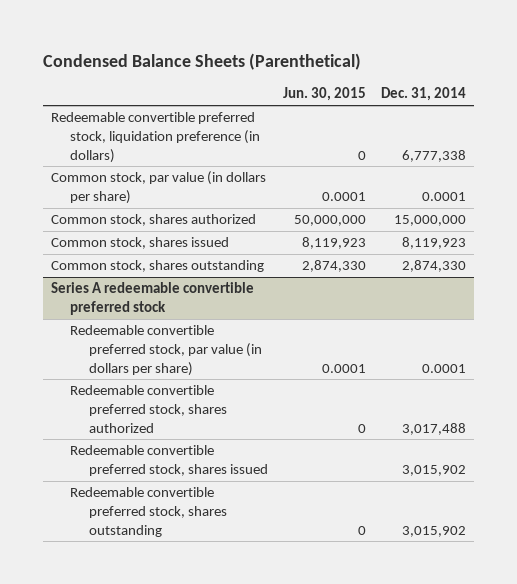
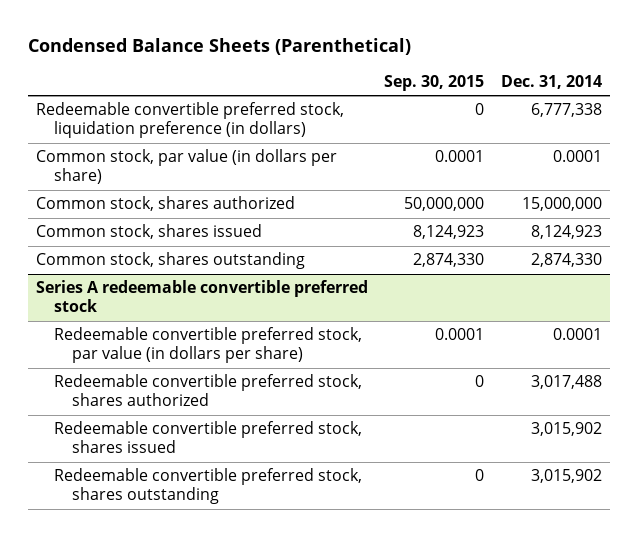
- | Jun. 30, 2015 | Dec. 31, 2014
+ | Sep. 30, 2015 | Dec. 31, 2014
- Common stock, shares issued | 8,119,923 | 8,119,923
+ Common stock, shares issued | 8,124,923 | 8,124,923

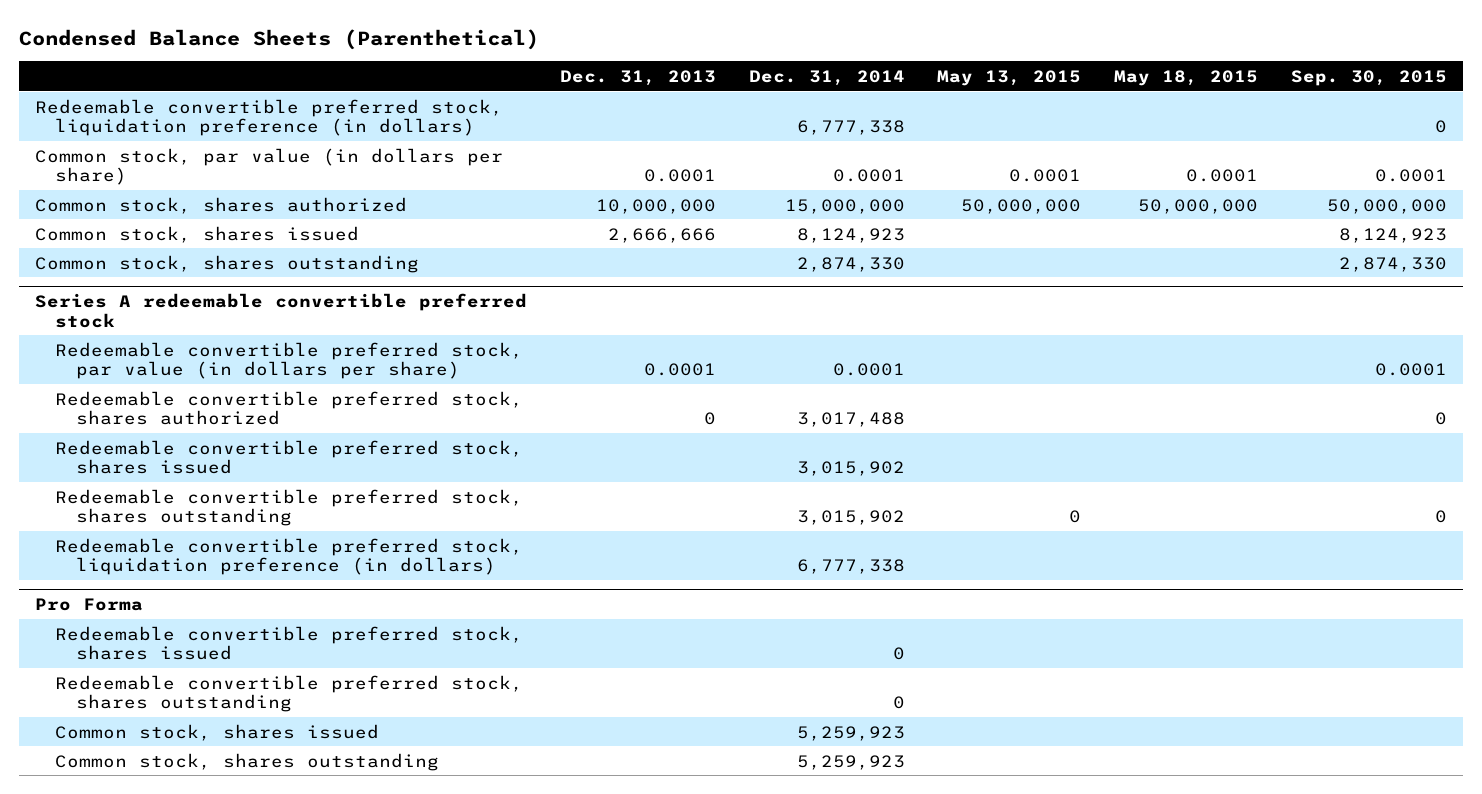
- | Sep. 30, 2015 | Dec. 31, 2014
+ | Dec. 31, 2013 | Dec. 31, 2014 | May 13, 2015 | May 18, 2015 | Sep. 30, 2015
@ Series A redeemable convertible preferred stock
+ Redeemable convertible preferred stock, liquidation preference (in dollars) | | 6,777,338 | | |
+ Pro Forma
+ Redeemable convertible preferred stock, shares issued | | 0 | | |
+ Redeemable convertible preferred stock, shares outstanding | | 0 | | |
+ Common stock, shares issued | | 5,259,923 | | |
+ Common stock, shares outstanding | | 5,259,923 | | |

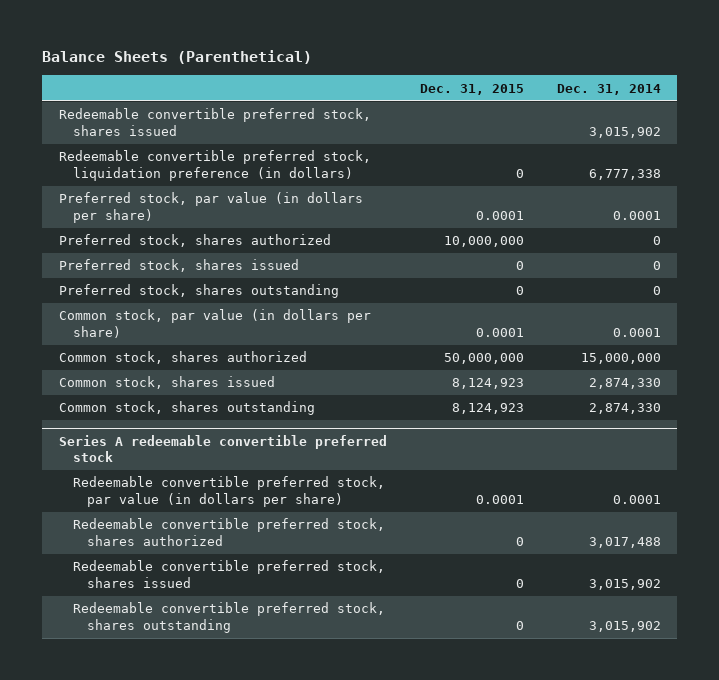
- Condensed Balance Sheets (Parenthetical)
+ Balance Sheets (Parenthetical)
- | Dec. 31, 2013 | Dec. 31, 2014 | May 13, 2015 | May 18, 2015 | Sep. 30, 2015
+ | Dec. 31, 2015 | Dec. 31, 2014
+ Redeemable convertible preferred stock, shares issued | | 3,015,902
+ Preferred stock, par value (in dollars per share) | 0.0001 | 0.0001
+ Preferred stock, shares authorized | 10,000,000 | 0
+ Preferred stock, shares issued | 0 | 0
+ Preferred stock, shares outstanding | 0 | 0
- Common stock, shares issued | 2,666,666 | 8,124,923 | | | 8,124,923
+ Common stock, shares issued | 8,124,923 | 2,874,330
@ Series A redeemable convertible preferred stock
- Redeemable convertible preferred stock, liquidation preference (in dollars) | | 6,777,338 | | |
- Pro Forma
- Redeemable convertible preferred stock, shares issued | | 0 | | |
- Redeemable convertible preferred stock, shares outstanding | | 0 | | |
- Common stock, shares issued | | 5,259,923 | | |
- Common stock, shares outstanding | | 5,259,923 | | |

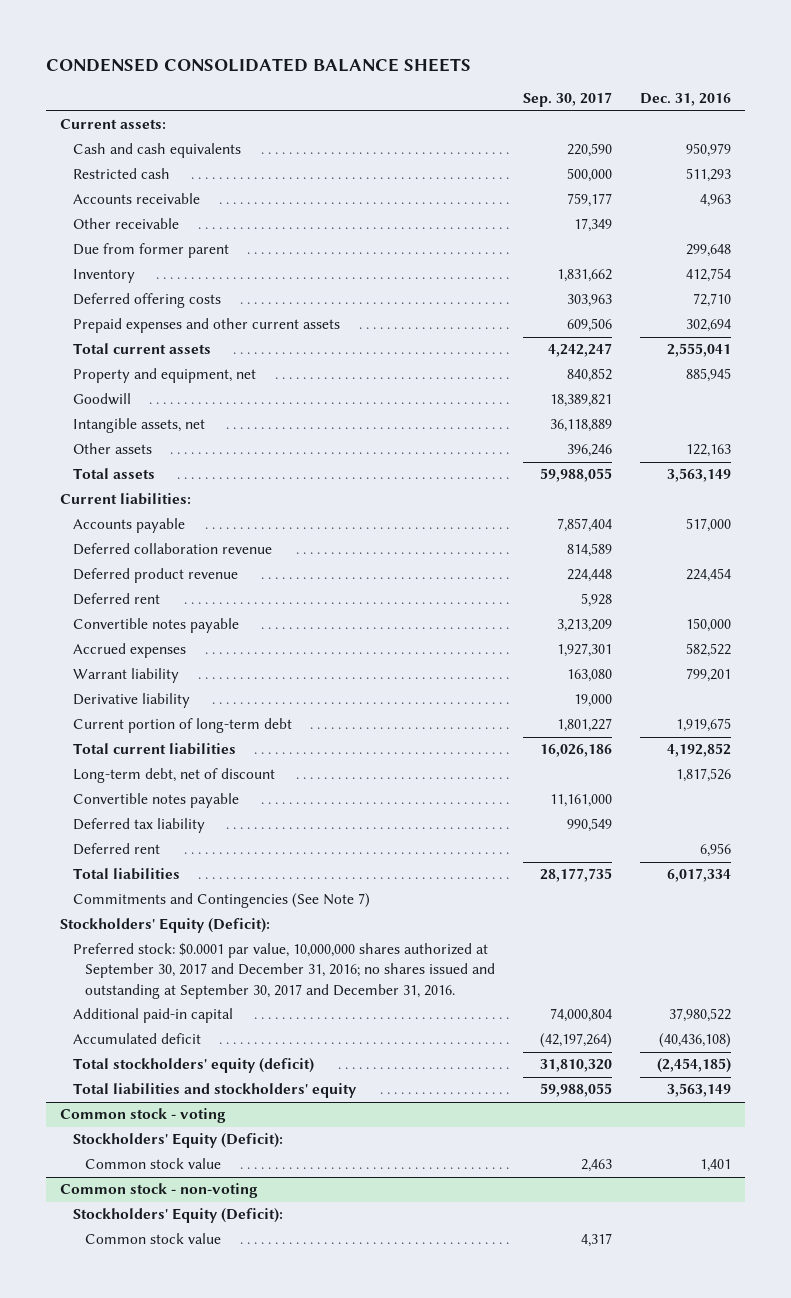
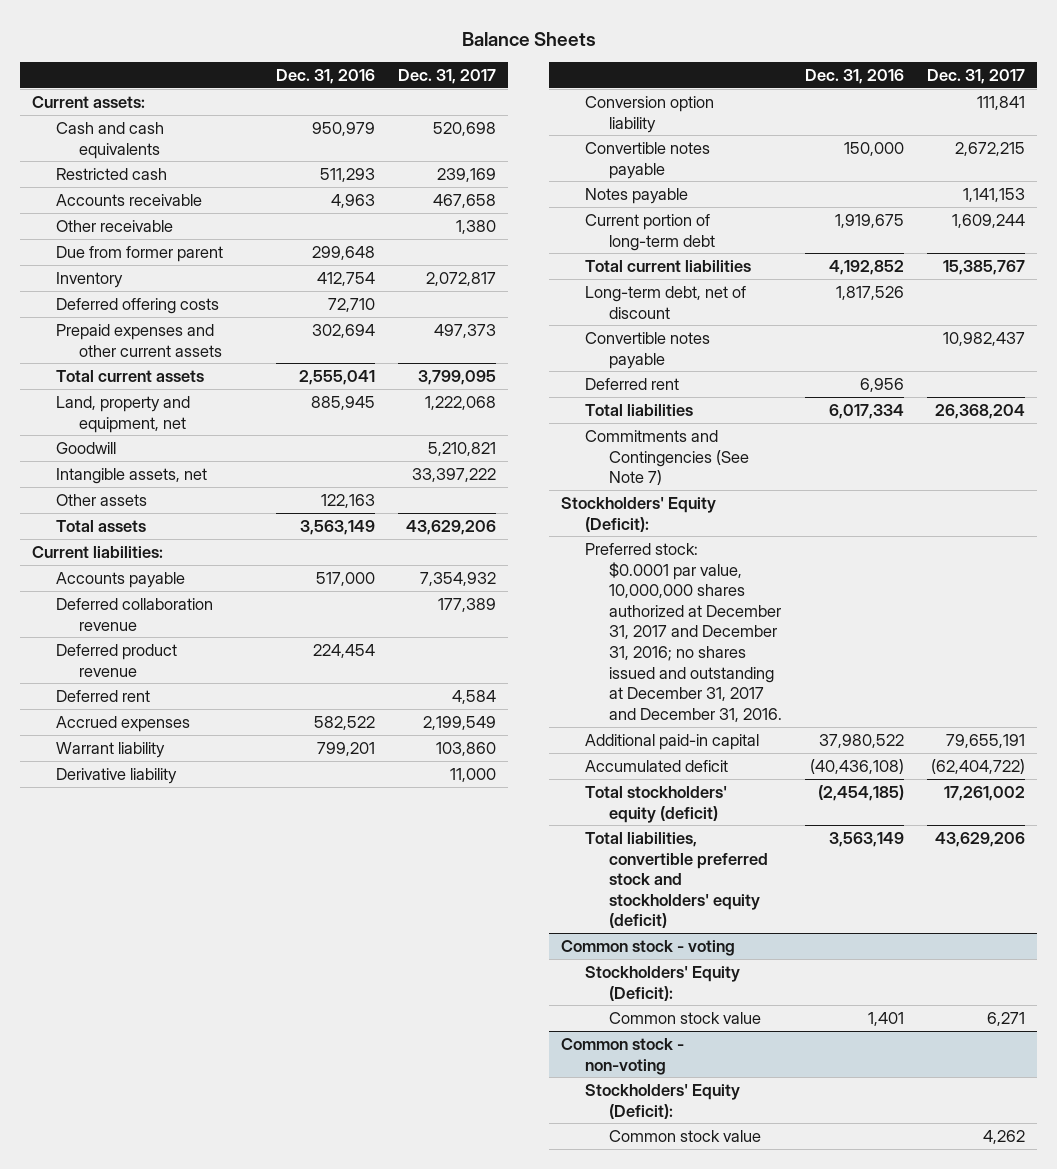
- CONDENSED CONSOLIDATED BALANCE SHEETS
+ Balance Sheets
- | Sep. 30, 2017 | Dec. 31, 2016
+ | Dec. 31, 2016 | Dec. 31, 2017
- Property and equipment, net | 840,852 | 885,945
+ Land, property and equipment, net | 885,945 | 1,222,068
+ Conversion option liability | | 111,841
moved down: Convertible notes payable | 150,000 | 2,672,215
+ Notes payable | | 1,141,153
- Deferred tax liability | 990,549 |
- Preferred stock: $0.0001 par value, 10,000,000 shares authorized at September 30, 2017 and December 31, 2016; no shares issued and outstanding at September 30, 2017 and December 31, 2016.
+ Preferred stock: $0.0001 par value, 10,000,000 shares authorized at December 31, 2017 and December 31, 2016; no shares issued and outstanding at December 31, 2017 and December 31, 2016.
- Total liabilities and stockholders' equity | 59,988,055 | 3,563,149
+ Total liabilities, convertible preferred stock and stockholders' equity (deficit) | 3,563,149 | 43,629,206

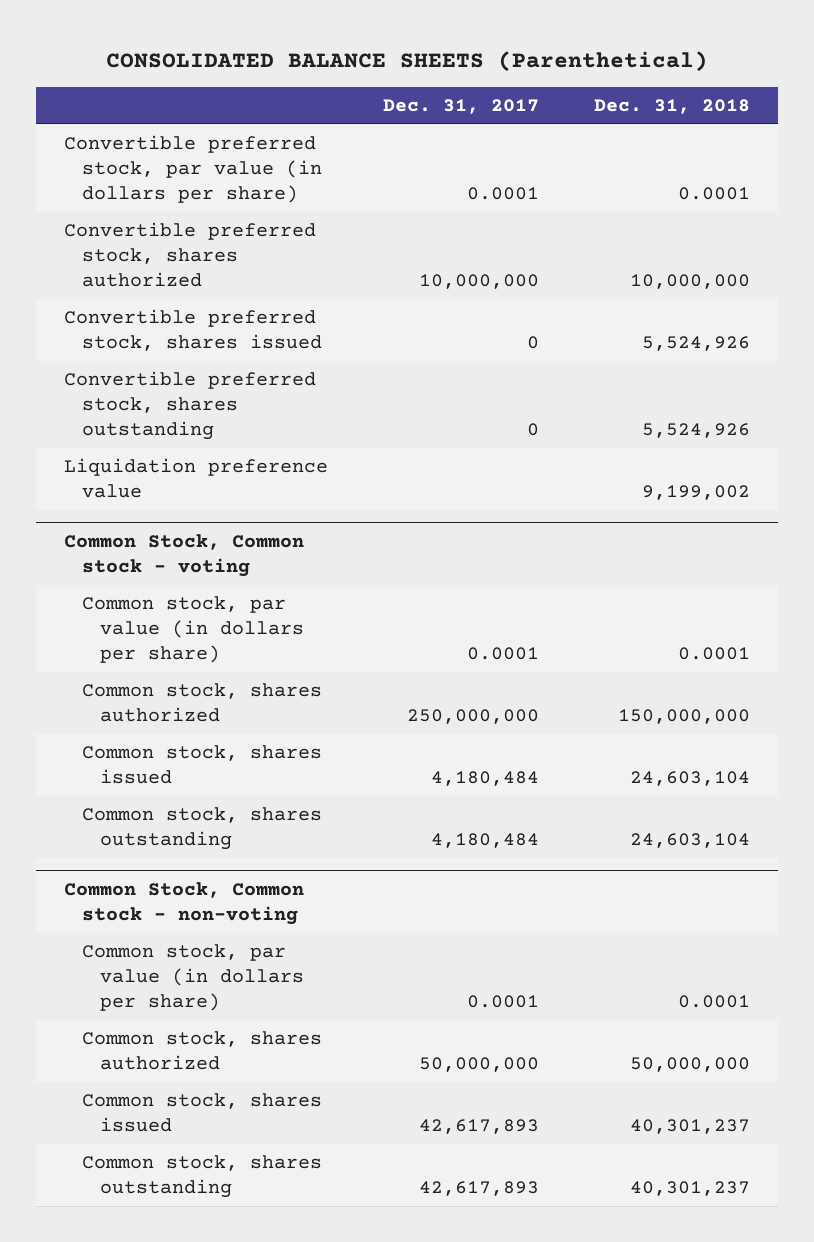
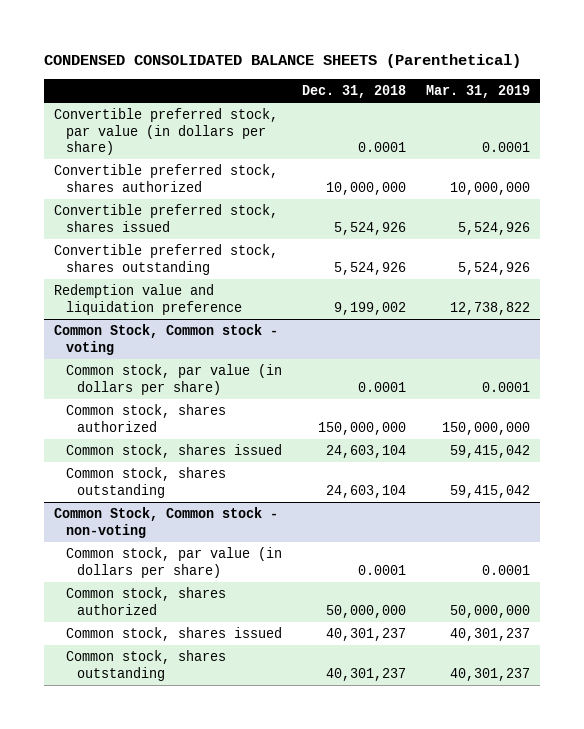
- CONSOLIDATED BALANCE SHEETS (Parenthetical)
+ CONDENSED CONSOLIDATED BALANCE SHEETS (Parenthetical)
- | Dec. 31, 2017 | Dec. 31, 2018
+ | Dec. 31, 2018 | Mar. 31, 2019
- Liquidation preference value | | 9,199,002
+ Redemption value and liquidation preference | 9,199,002 | 12,738,822

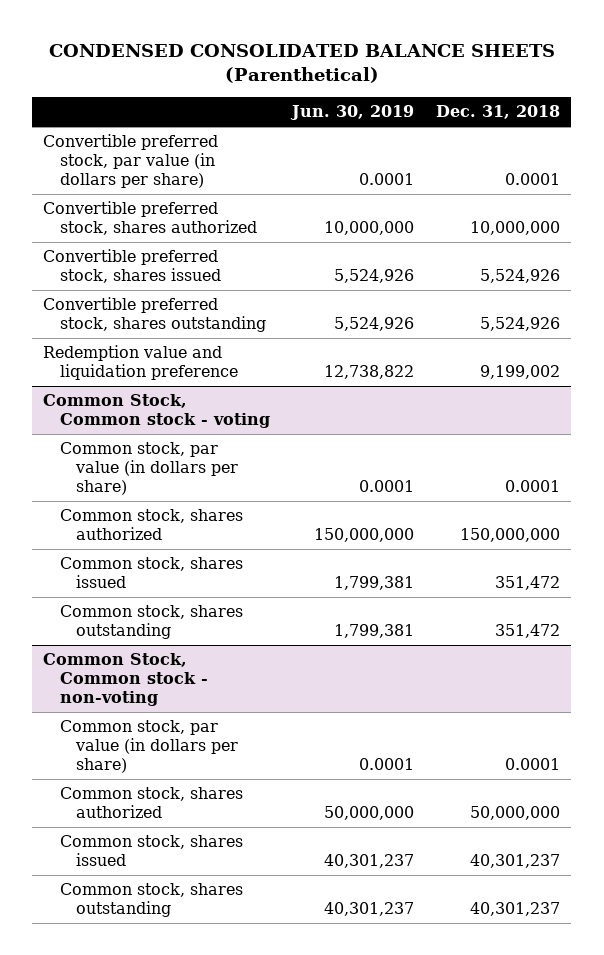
- | Dec. 31, 2018 | Mar. 31, 2019
+ | Jun. 30, 2019 | Dec. 31, 2018
@ Common Stock, Common stock - voting
- Common stock, shares issued | 24,603,104 | 59,415,042
- Common stock, shares outstanding | 24,603,104 | 59,415,042
+ Common stock, shares issued | 1,799,381 | 351,472
+ Common stock, shares outstanding | 1,799,381 | 351,472

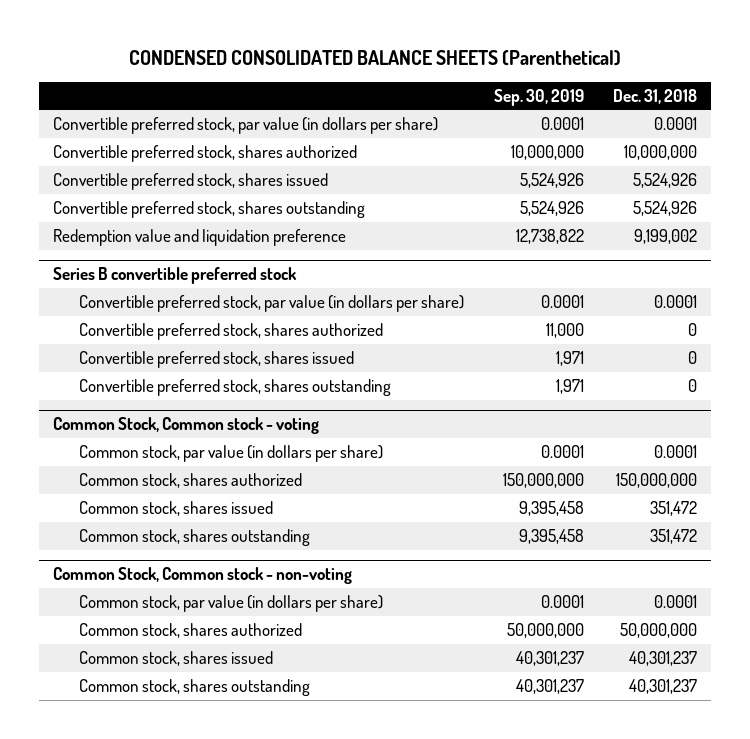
- | Jun. 30, 2019 | Dec. 31, 2018
+ | Sep. 30, 2019 | Dec. 31, 2018
+ Series B convertible preferred stock
+ Convertible preferred stock, par value (in dollars per share) | 0.0001 | 0.0001
+ Convertible preferred stock, shares authorized | 11,000 | 0
+ Convertible preferred stock, shares issued | 1,971 | 0
+ Convertible preferred stock, shares outstanding | 1,971 | 0

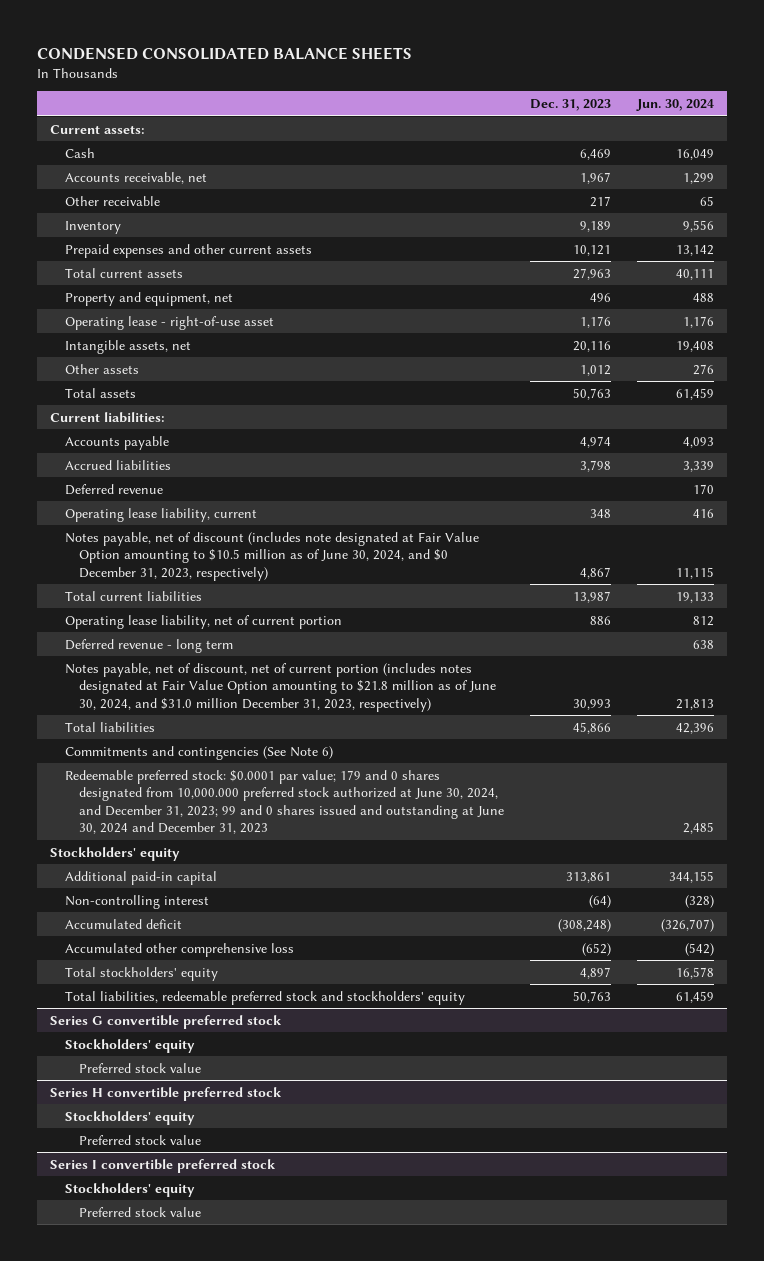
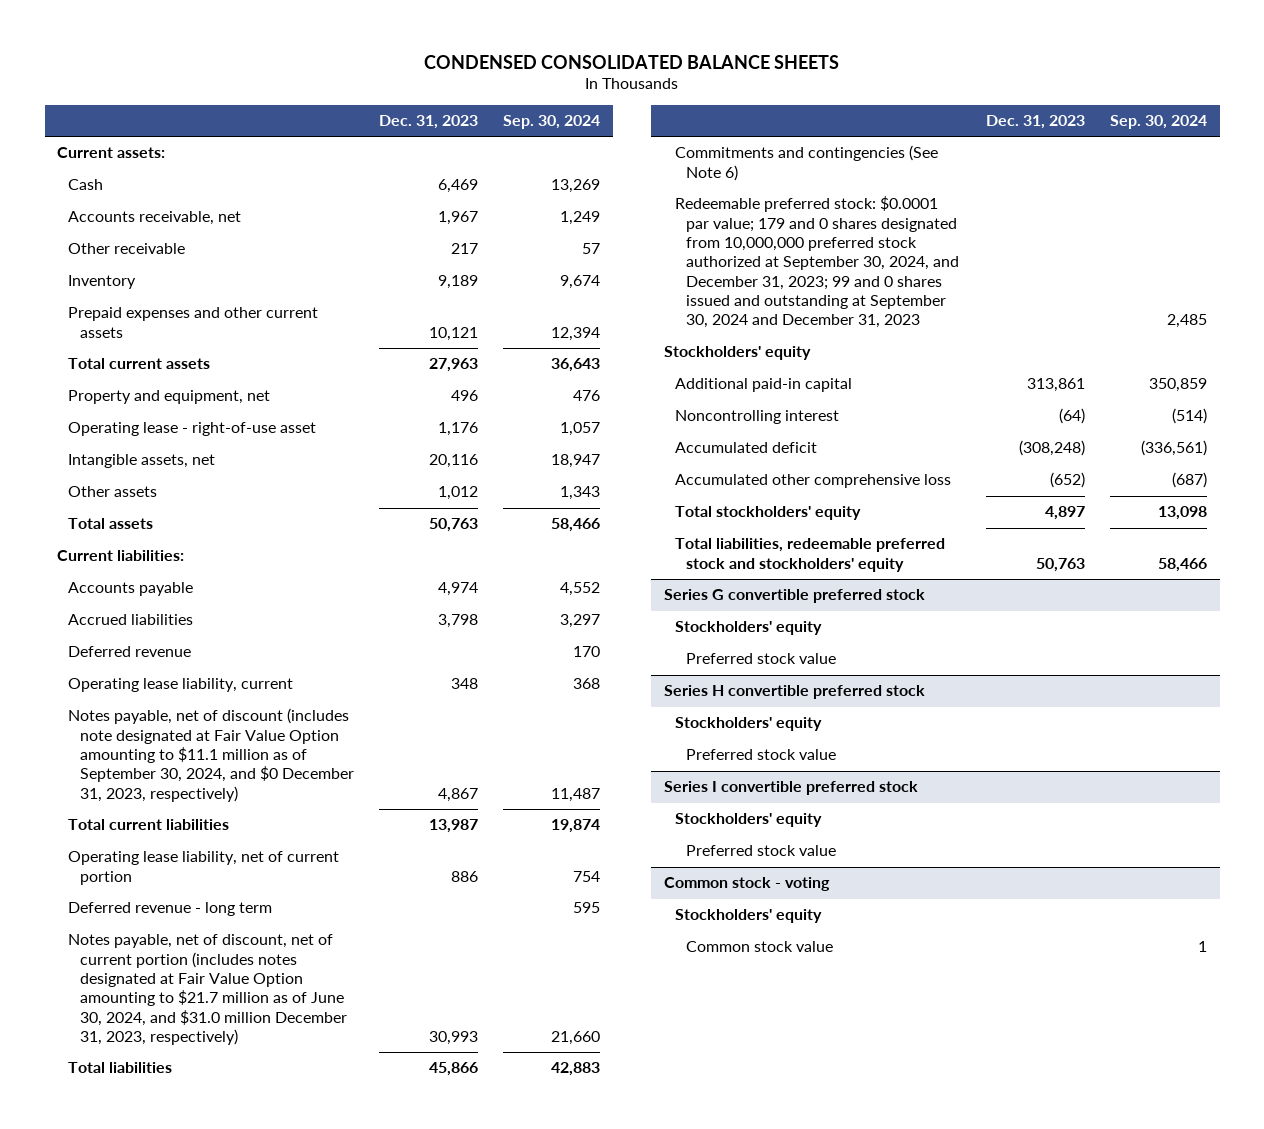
- | Dec. 31, 2023 | Jun. 30, 2024
+ | Dec. 31, 2023 | Sep. 30, 2024
- Notes payable, net of discount (includes note designated at Fair Value Option amounting to $10.5 million as of June 30, 2024, and $0 December 31, 2023, respectively) | 4,867 | 11,115
+ Notes payable, net of discount (includes note designated at Fair Value Option amounting to $11.1 million as of September 30, 2024, and $0 December 31, 2023, respectively) | 4,867 | 11,487
- Notes payable, net of discount, net of current portion (includes notes designated at Fair Value Option amounting to $21.8 million as of June 30, 2024, and $31.0 million December 31, 2023, respectively) | 30,993 | 21,813
+ Notes payable, net of discount, net of current portion (includes notes designated at Fair Value Option amounting to $21.7 million as of June 30, 2024, and $31.0 million December 31, 2023, respectively) | 30,993 | 21,660
- Redeemable preferred stock: $0.0001 par value; 179 and 0 shares designated from 10,000.000 preferred stock authorized at June 30, 2024, and December 31, 2023; 99 and 0 shares issued and outstanding at June 30, 2024 and December 31, 2023 | | 2,485
+ Redeemable preferred stock: $0.0001 par value; 179 and 0 shares designated from 10,000,000 preferred stock authorized at September 30, 2024, and December 31, 2023; 99 and 0 shares issued and outstanding at September 30, 2024 and December 31, 2023 | | 2,485
- Non-controlling interest | (64) | (328)
+ Noncontrolling interest | (64) | (514)
+ Common stock - voting
+ Stockholders' equity
+ Common stock value | | 1

